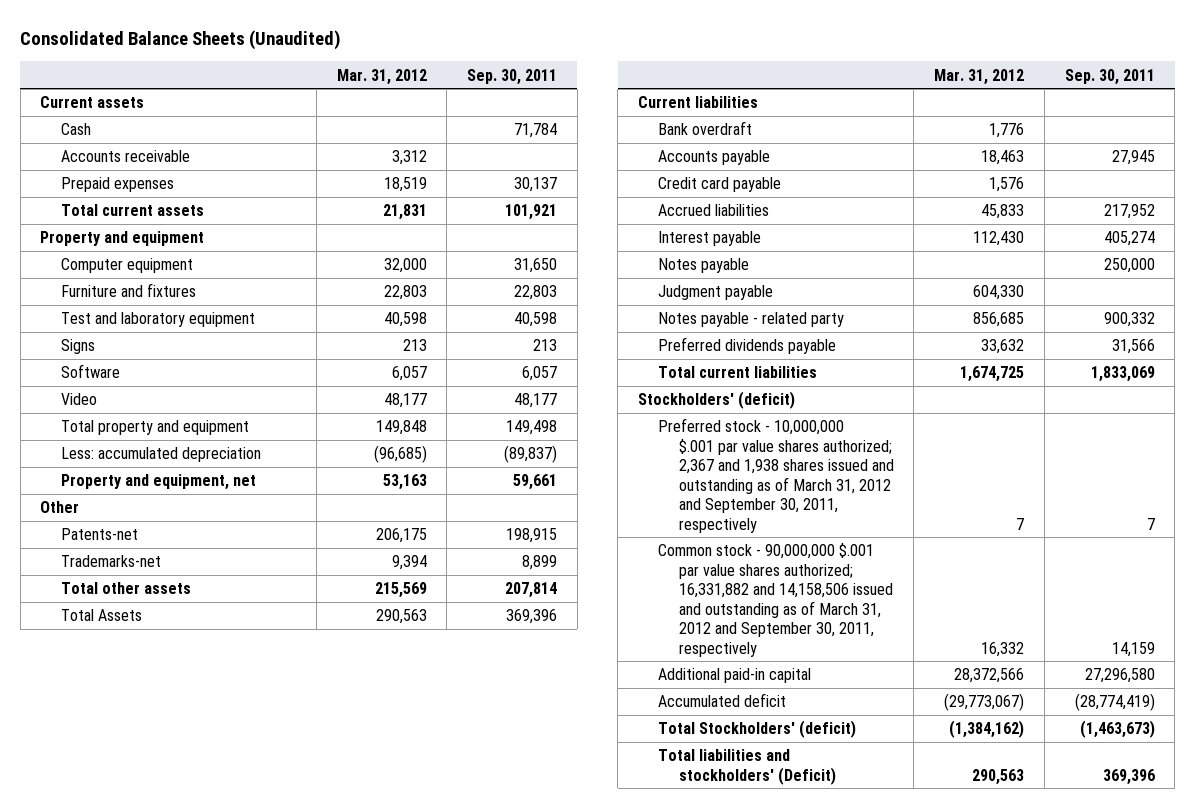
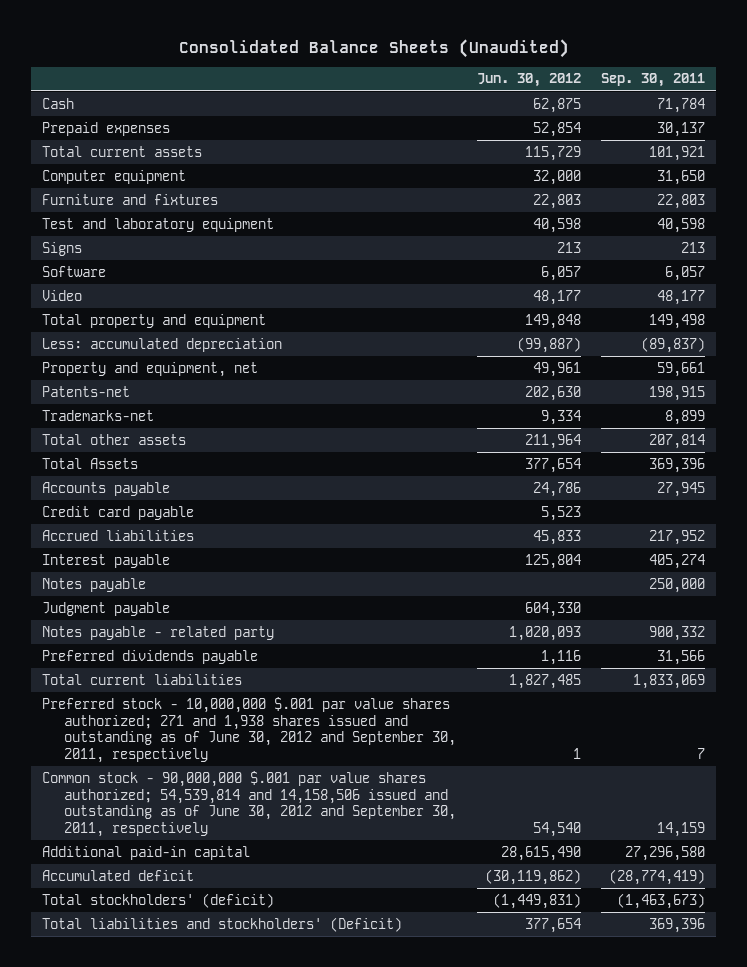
- | Mar. 31, 2012 | Sep. 30, 2011
+ | Jun. 30, 2012 | Sep. 30, 2011
- Current assets
- Accounts receivable | 3,312 |
- Property and equipment
- Other
- Current liabilities
- Bank overdraft | 1,776 |
- Stockholders' (deficit)
- Preferred stock - 10,000,000 $.001 par value shares authorized; 2,367 and 1,938 shares issued and outstanding as of March 31, 2012 and September 30, 2011, respectively | 7 | 7
- Common stock - 90,000,000 $.001 par value shares authorized; 16,331,882 and 14,158,506 issued and outstanding as of March 31, 2012 and September 30, 2011, respectively | 16,332 | 14,159
+ Preferred stock - 10,000,000 $.001 par value shares authorized; 271 and 1,938 shares issued and outstanding as of June 30, 2012 and September 30, 2011, respectively | 1 | 7
+ Common stock - 90,000,000 $.001 par value shares authorized; 54,539,814 and 14,158,506 issued and outstanding as of June 30, 2012 and September 30, 2011, respectively | 54,540 | 14,159
- Total Stockholders' (deficit) | (1,384,162) | (1,463,673)
+ Total stockholders' (deficit) | (1,449,831) | (1,463,673)

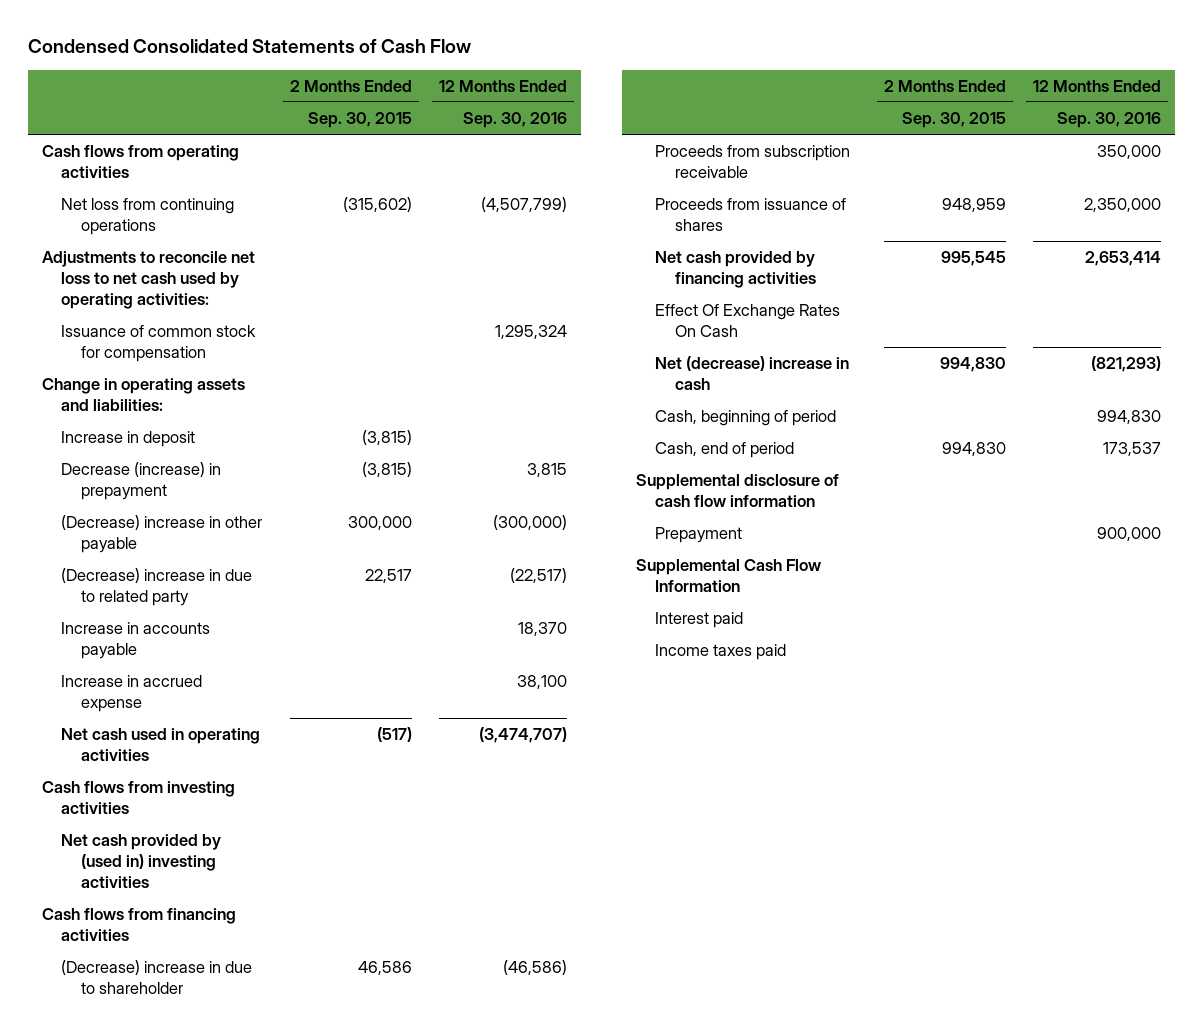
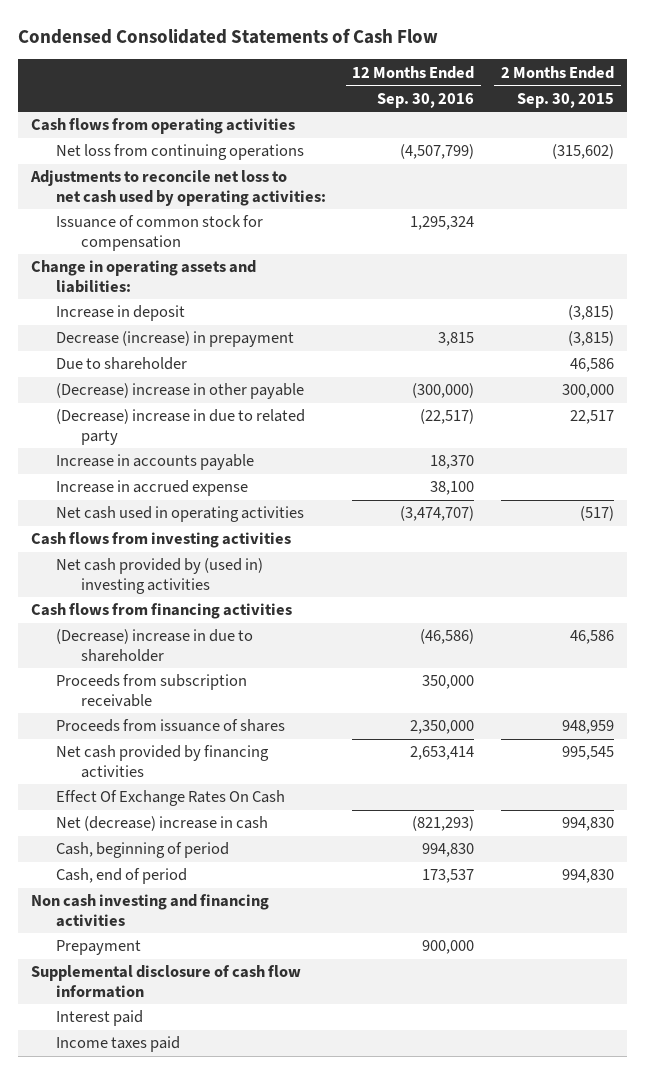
- | 2 Months Ended Sep. 30, 2015 | 12 Months Ended Sep. 30, 2016
+ | 12 Months Ended Sep. 30, 2016 | 2 Months Ended Sep. 30, 2015
+ Due to shareholder | | 46,586
+ Non cash investing and financing activities
- Supplemental Cash Flow Information
moved down: Supplemental disclosure of cash flow information

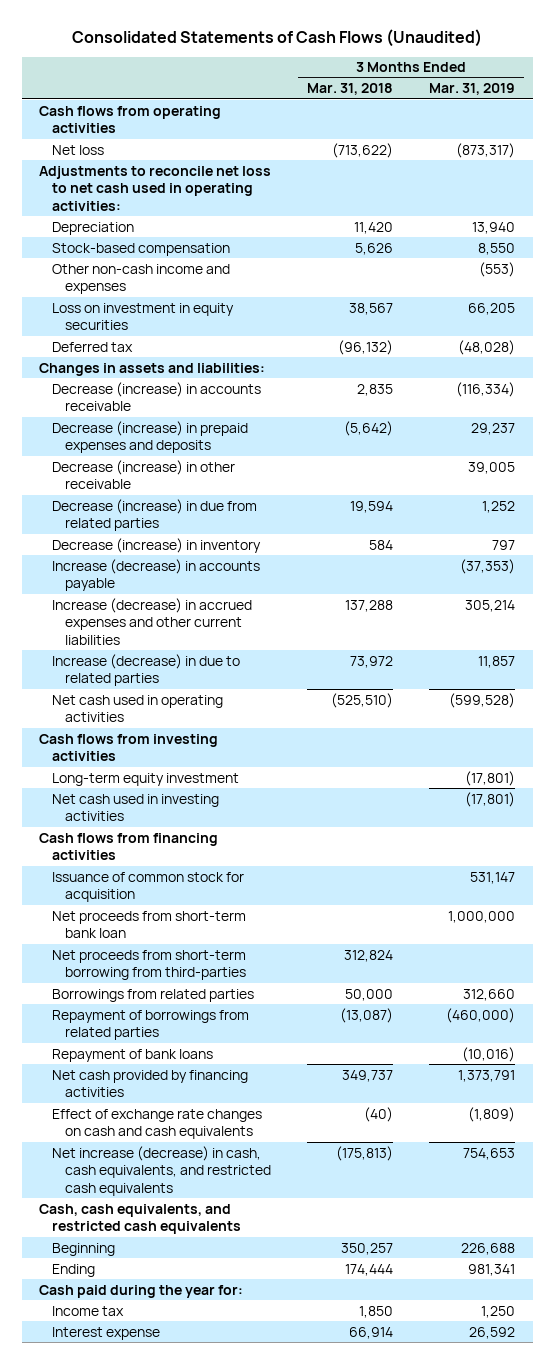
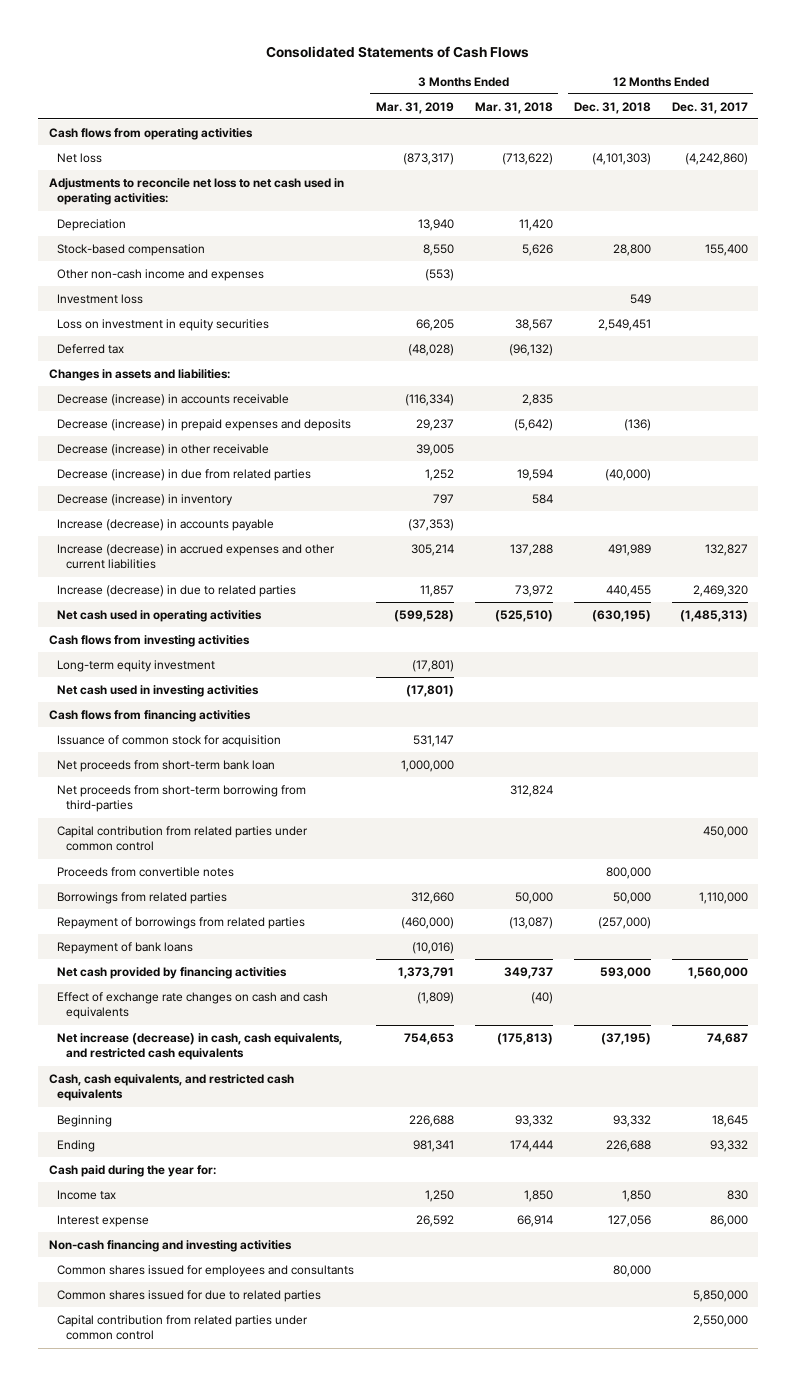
- Consolidated Statements of Cash Flows (Unaudited)
+ Consolidated Statements of Cash Flows
- | 3 Months Ended Mar. 31, 2018 | 3 Months Ended Mar. 31, 2019
+ | 3 Months Ended Mar. 31, 2019 | 3 Months Ended Mar. 31, 2018 | 12 Months Ended Dec. 31, 2018 | 12 Months Ended Dec. 31, 2017
+ Investment loss | | | 549 |
+ Capital contribution from related parties under common control | | | | 450,000
+ Proceeds from convertible notes | | | 800,000 |
- Beginning | 350,257 | 226,688
+ Beginning | 226,688 | 93,332 | 93,332 | 18,645
+ Non-cash financing and investing activities
+ Common shares issued for employees and consultants | | | 80,000 |
+ Common shares issued for due to related parties | | | | 5,850,000
+ Capital contribution from related parties under common control | | | | 2,550,000

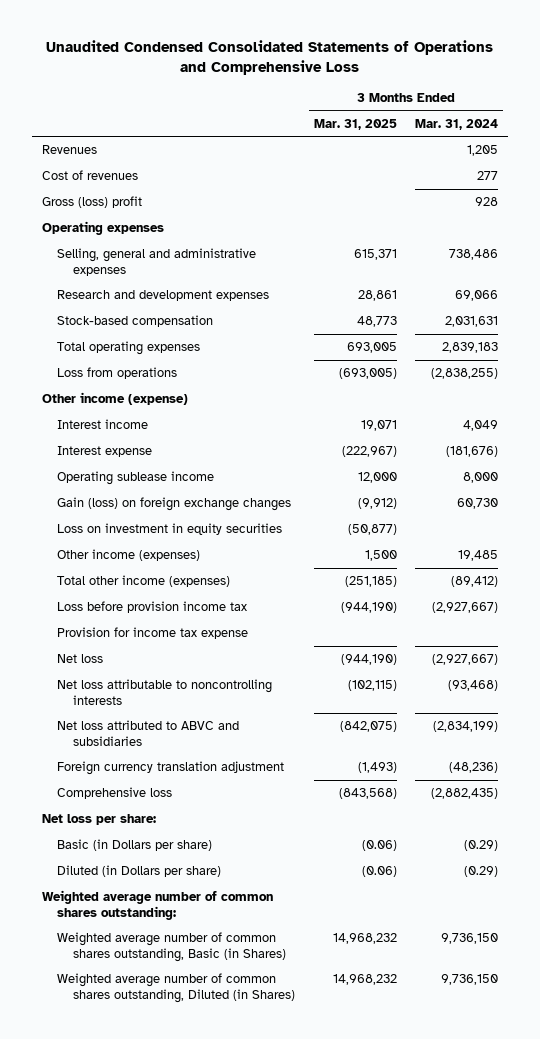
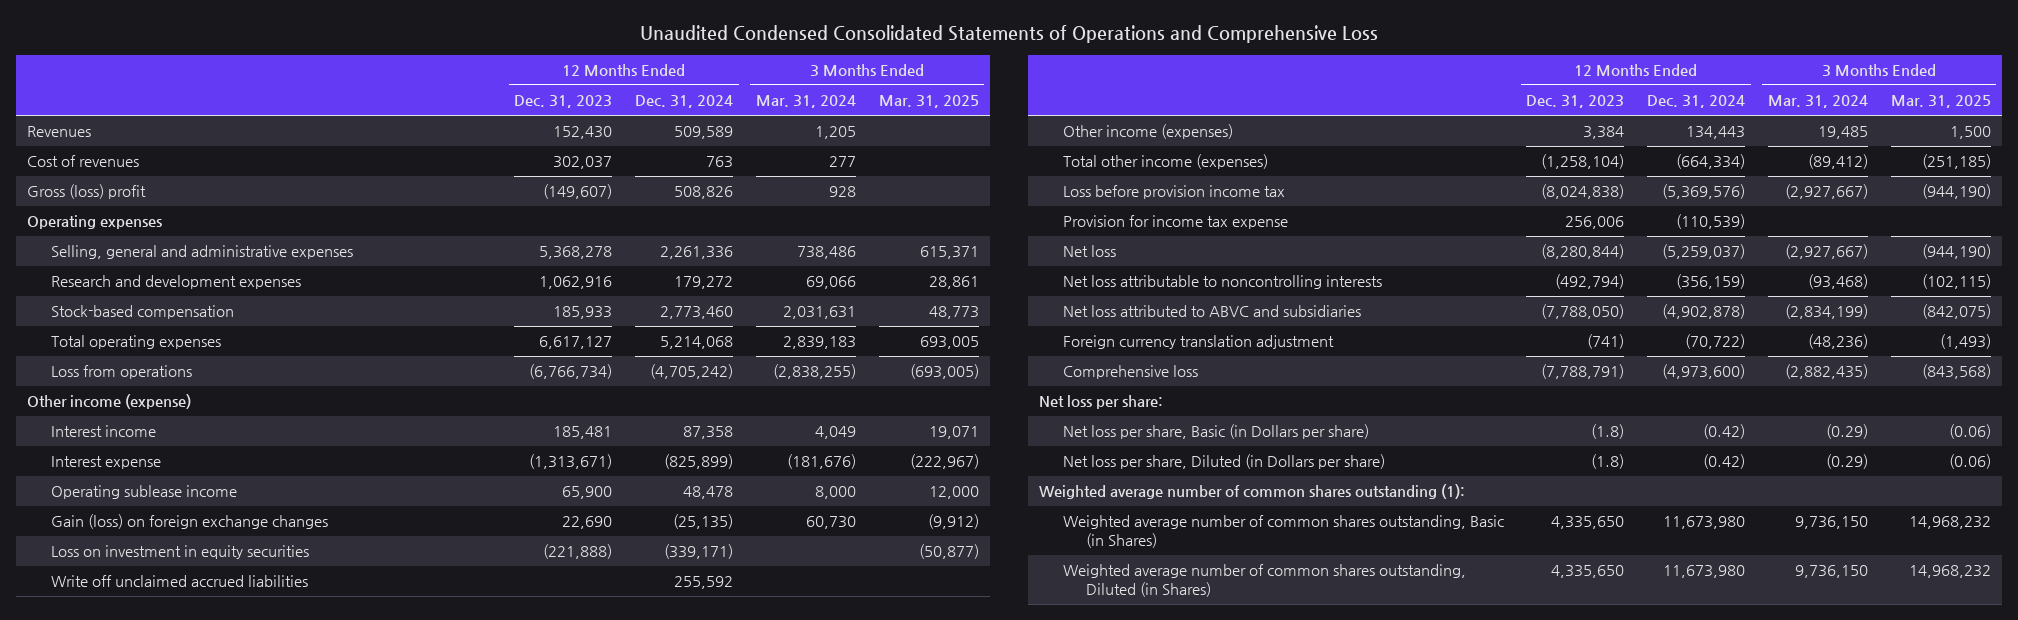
- | 3 Months Ended Mar. 31, 2025 | 3 Months Ended Mar. 31, 2024
+ | 12 Months Ended Dec. 31, 2023 | 12 Months Ended Dec. 31, 2024 | 3 Months Ended Mar. 31, 2024 | 3 Months Ended Mar. 31, 2025
+ Write off unclaimed accrued liabilities | | 255,592 | |
- Basic (in Dollars per share) | (0.06) | (0.29)
- Diluted (in Dollars per share) | (0.06) | (0.29)
- Weighted average number of common shares outstanding:
+ Net loss per share, Basic (in Dollars per share) | (1.8) | (0.42) | (0.29) | (0.06)
+ Net loss per share, Diluted (in Dollars per share) | (1.8) | (0.42) | (0.29) | (0.06)
+ Weighted average number of common shares outstanding (1):

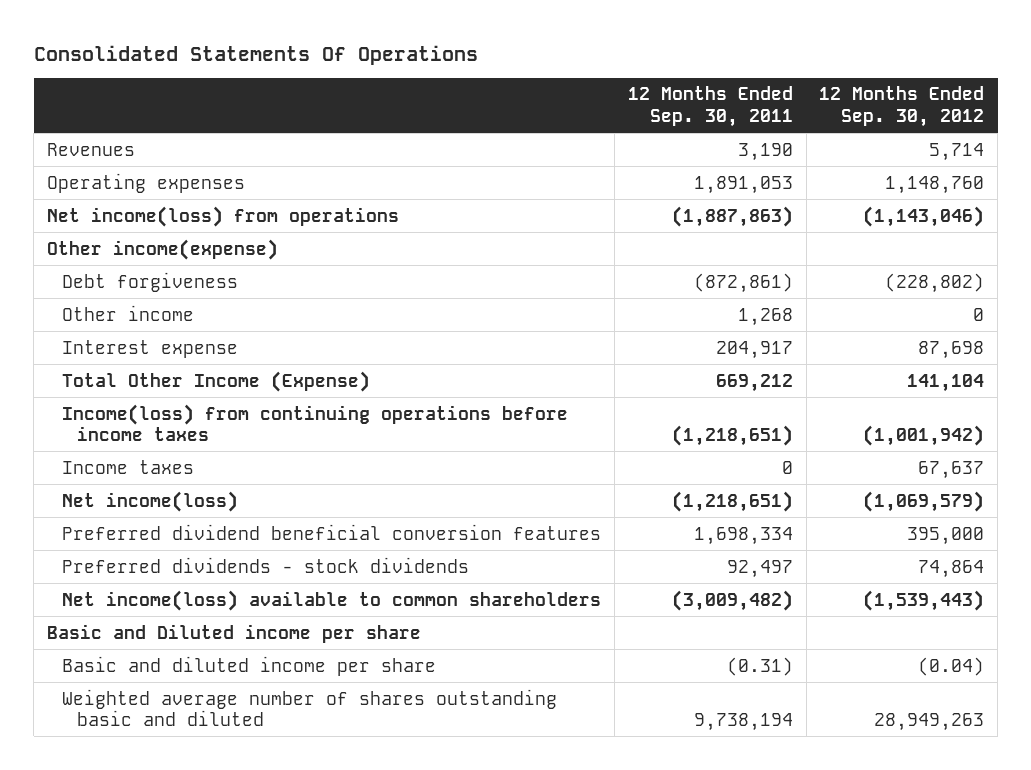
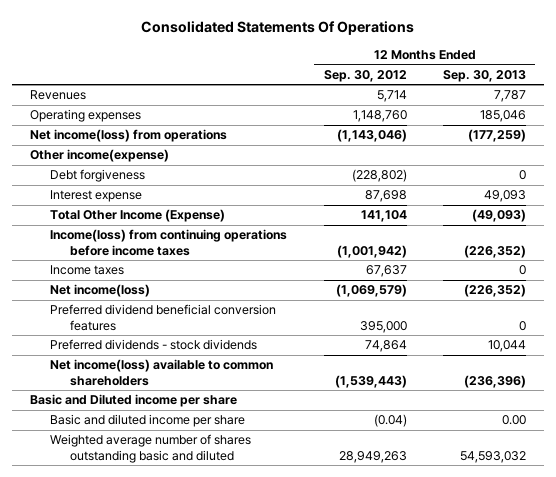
- | 12 Months Ended Sep. 30, 2011 | 12 Months Ended Sep. 30, 2012
+ | 12 Months Ended Sep. 30, 2012 | 12 Months Ended Sep. 30, 2013
- Other income | 1,268 | 0

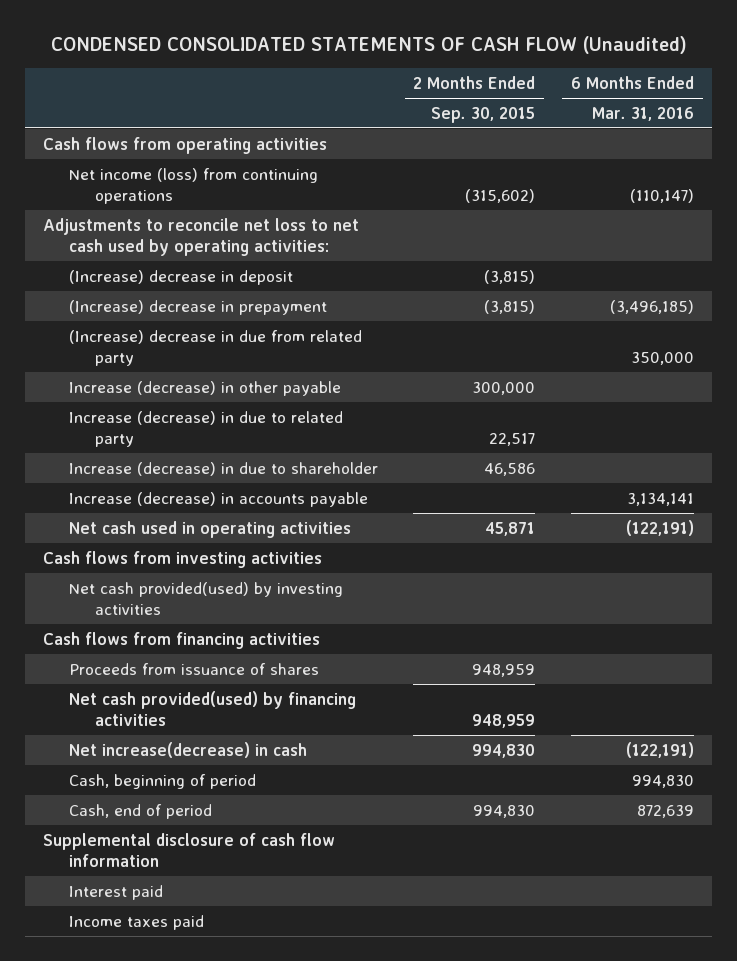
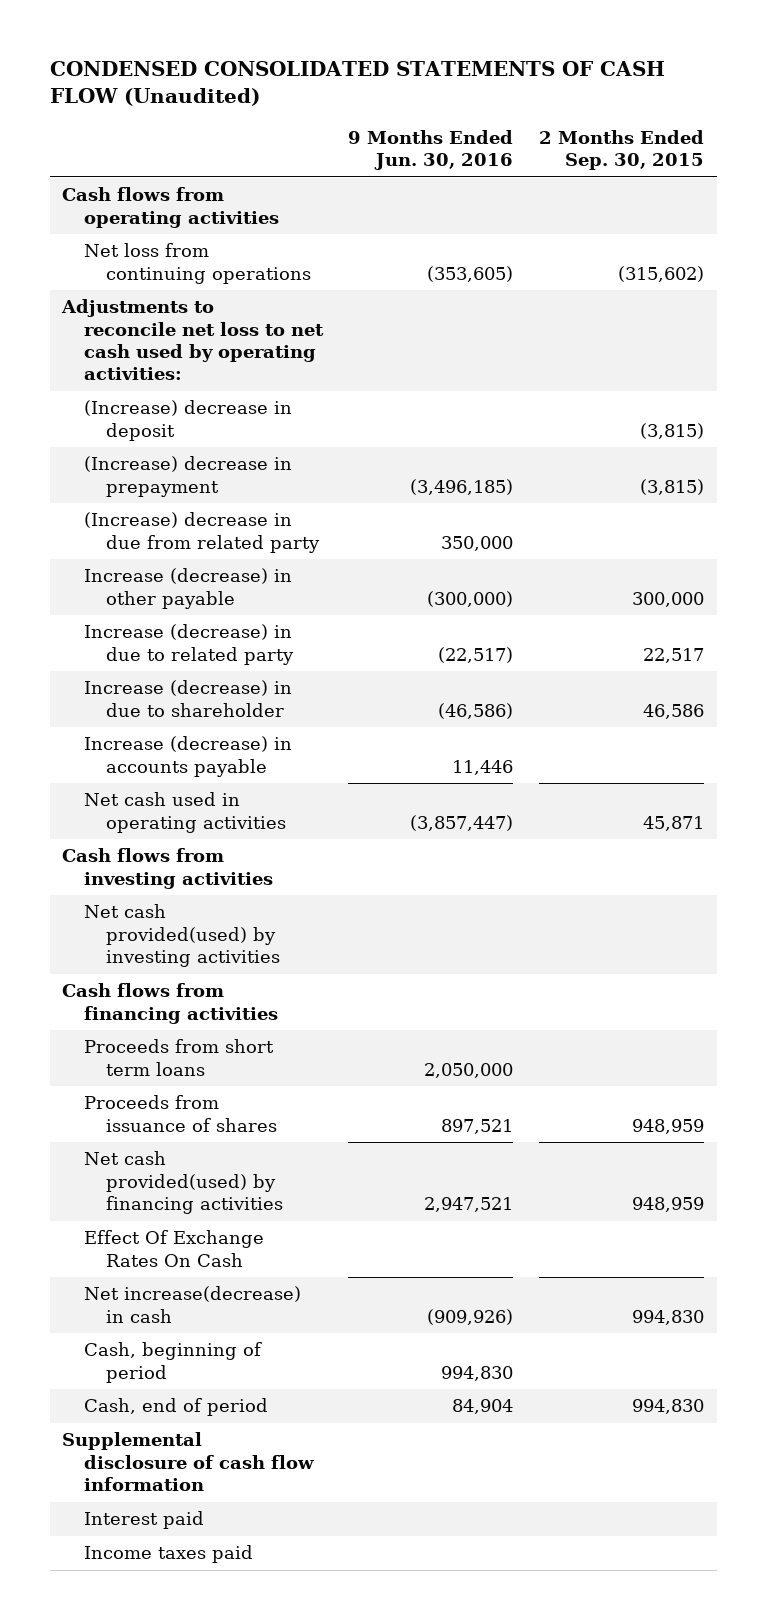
- | 2 Months Ended Sep. 30, 2015 | 6 Months Ended Mar. 31, 2016
+ | 9 Months Ended Jun. 30, 2016 | 2 Months Ended Sep. 30, 2015
- Net income (loss) from continuing operations | (315,602) | (110,147)
+ Net loss from continuing operations | (353,605) | (315,602)
+ Proceeds from short term loans | 2,050,000 |
+ Effect Of Exchange Rates On Cash

